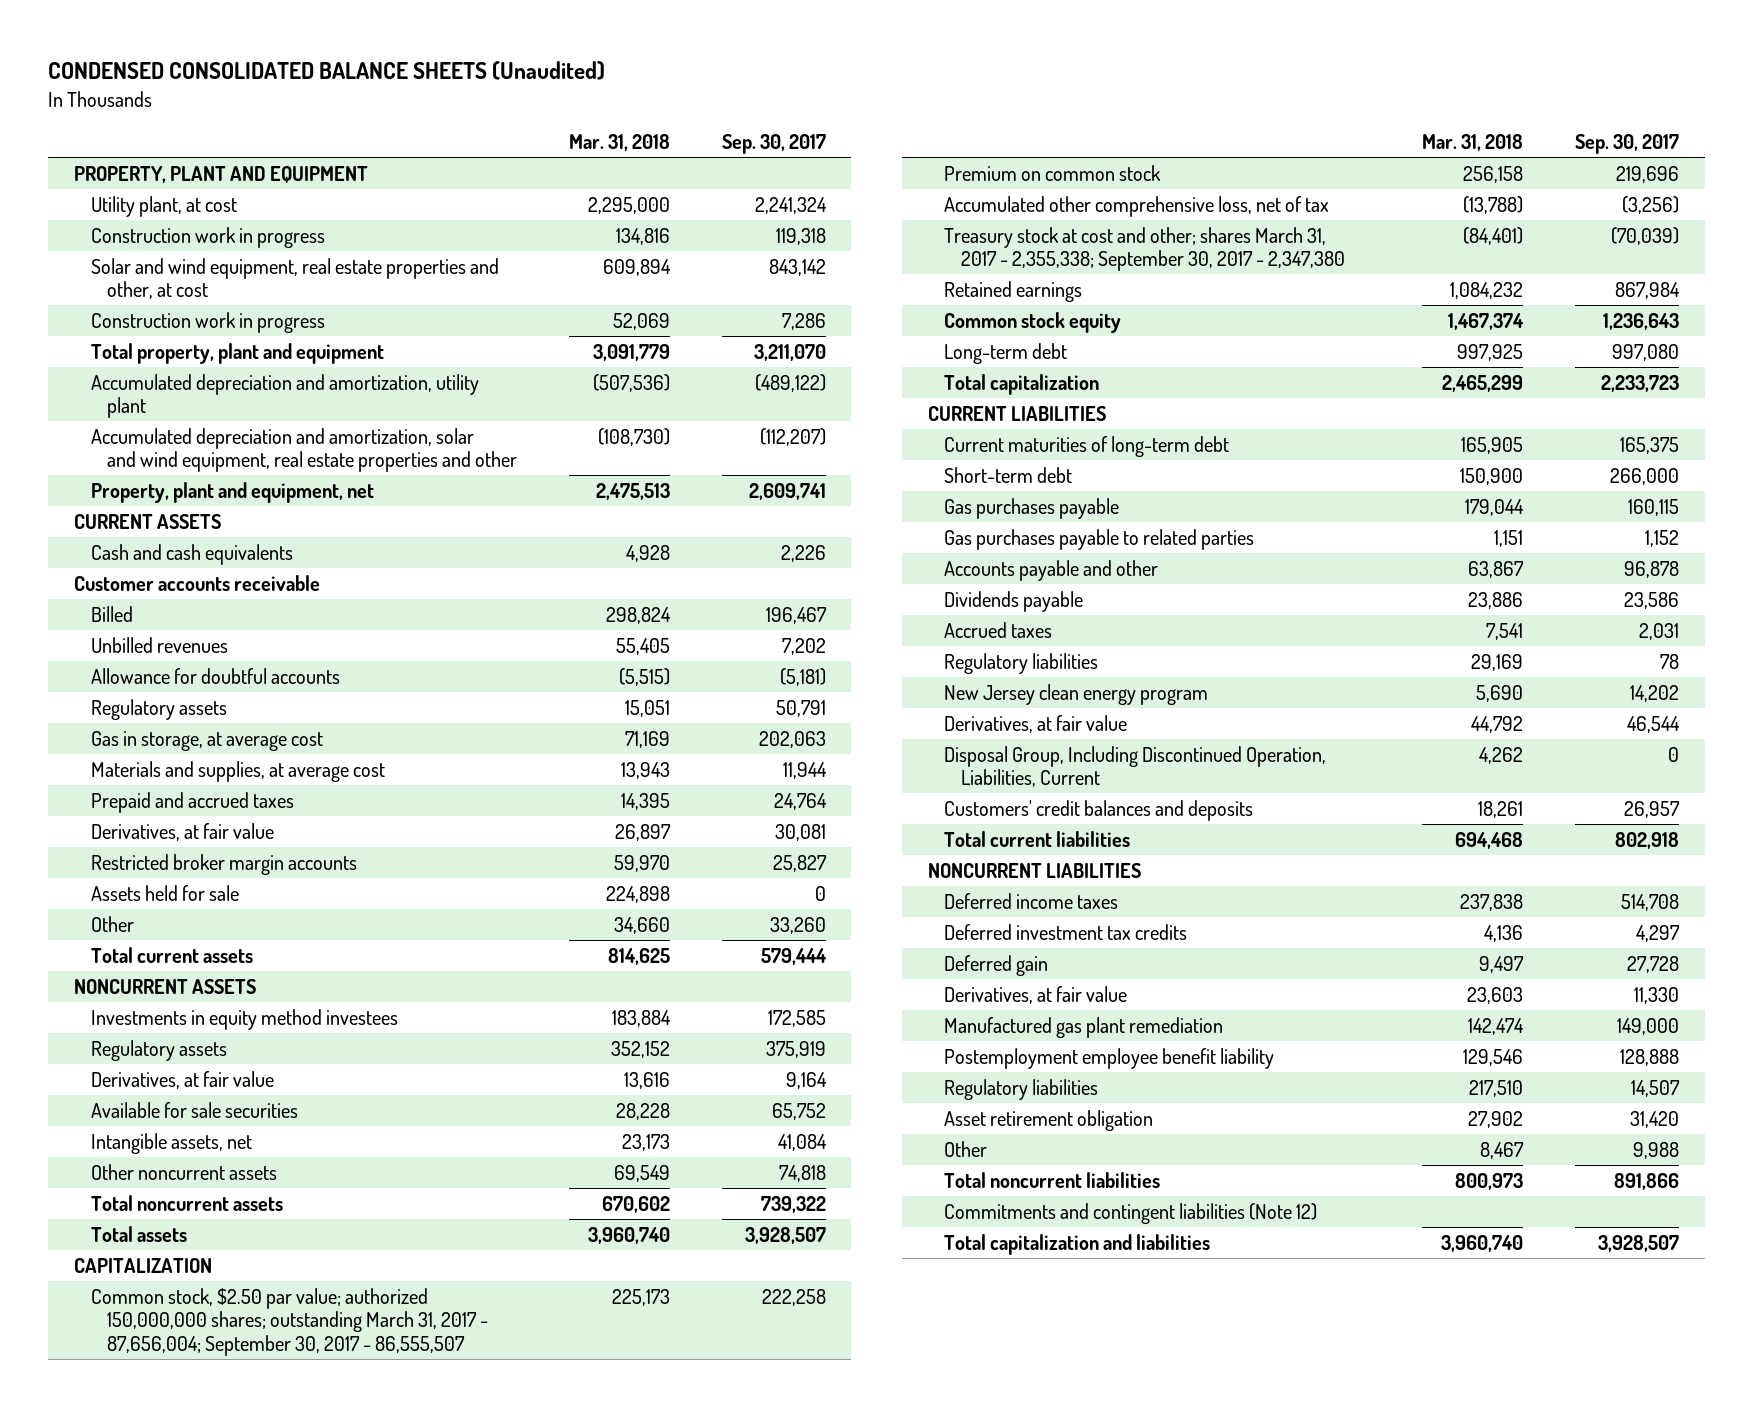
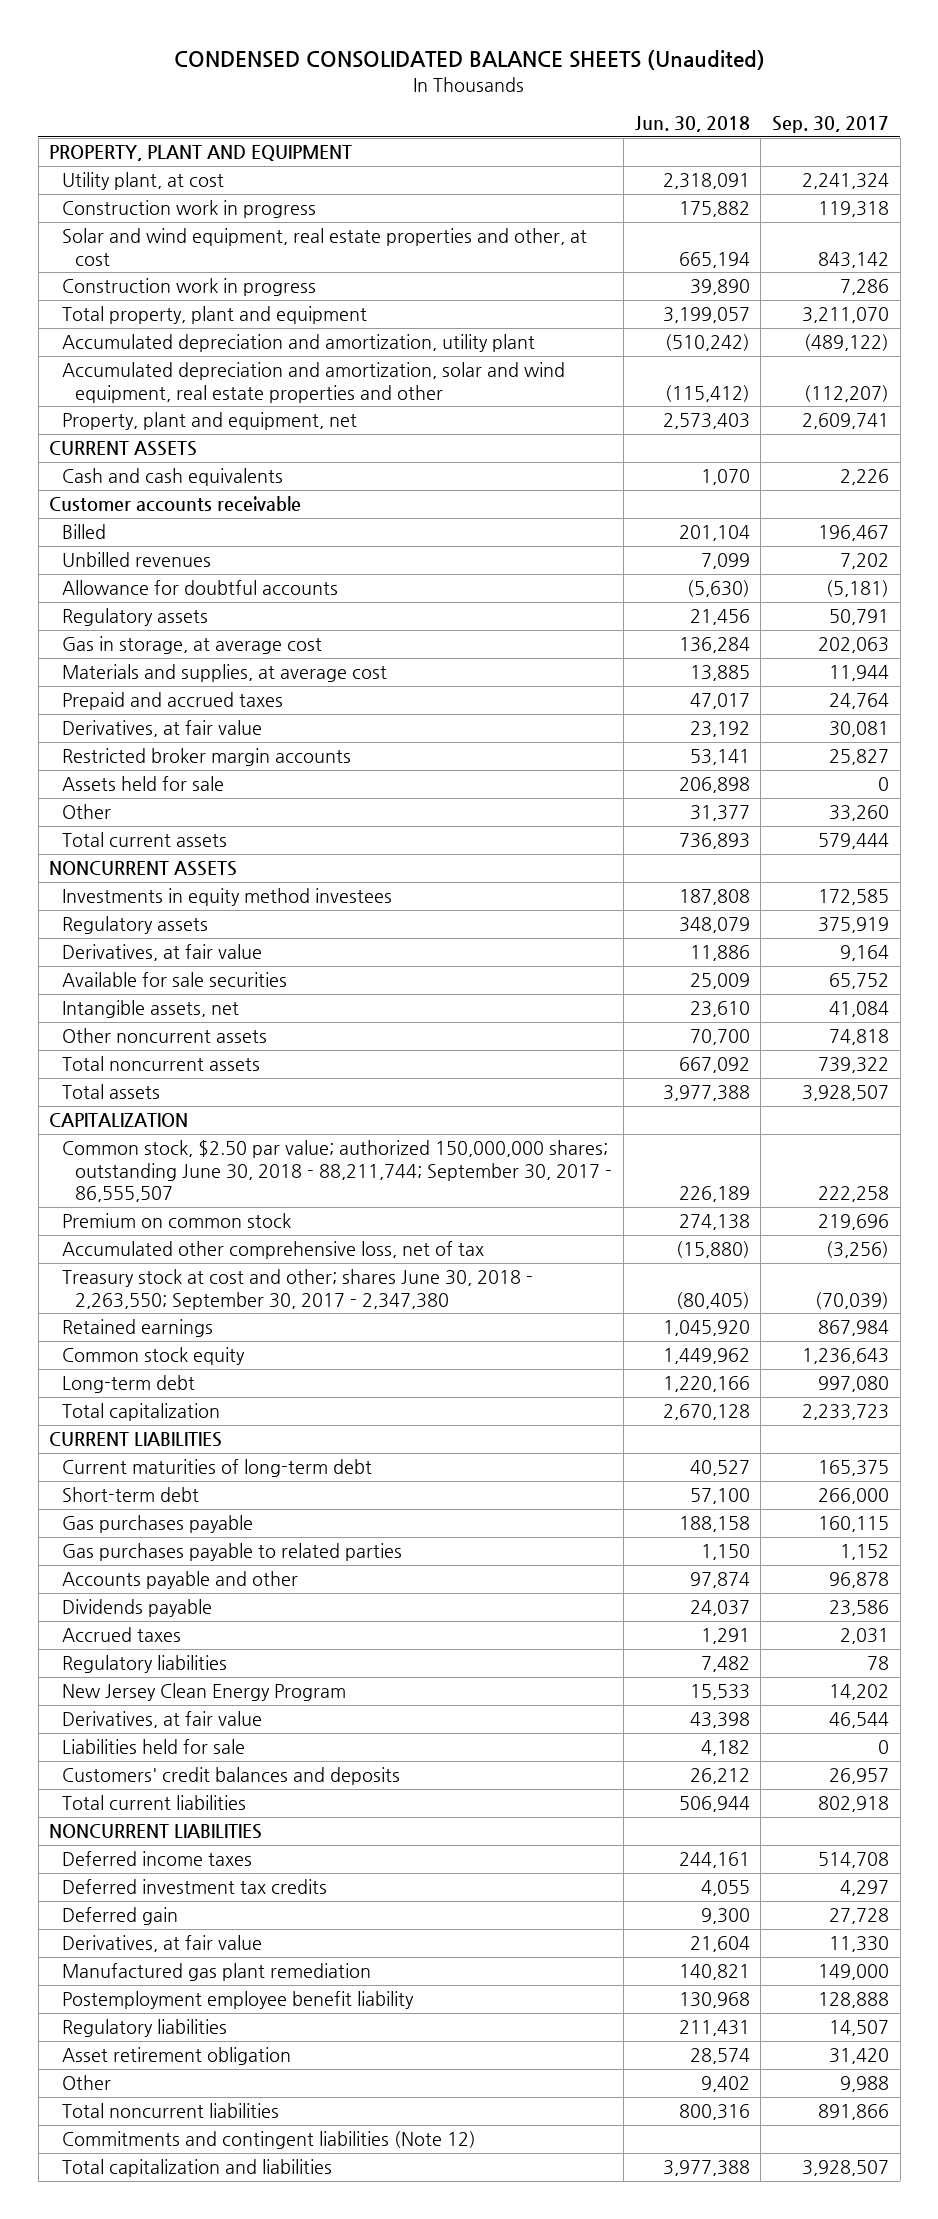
- | Mar. 31, 2018 | Sep. 30, 2017
+ | Jun. 30, 2018 | Sep. 30, 2017
- Common stock, $2.50 par value; authorized 150,000,000 shares; outstanding March 31, 2017 - 87,656,004; September 30, 2017 - 86,555,507 | 225,173 | 222,258
+ Common stock, $2.50 par value; authorized 150,000,000 shares; outstanding June 30, 2018 - 88,211,744; September 30, 2017 - 86,555,507 | 226,189 | 222,258
- Treasury stock at cost and other; shares March 31, 2017 - 2,355,338; September 30, 2017 - 2,347,380 | (84,401) | (70,039)
+ Treasury stock at cost and other; shares June 30, 2018 - 2,263,550; September 30, 2017 - 2,347,380 | (80,405) | (70,039)
- New Jersey clean energy program | 5,690 | 14,202
+ New Jersey Clean Energy Program | 15,533 | 14,202
- Disposal Group, Including Discontinued Operation, Liabilities, Current | 4,262 | 0
+ Liabilities held for sale | 4,182 | 0

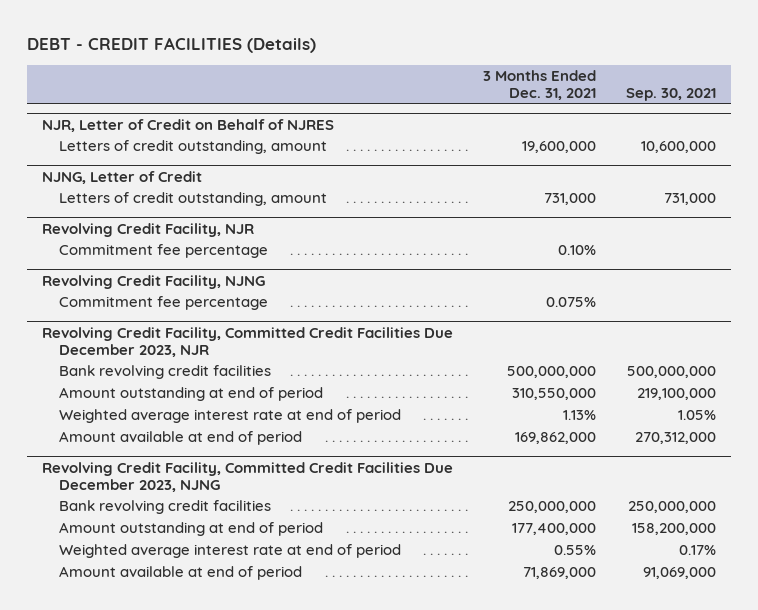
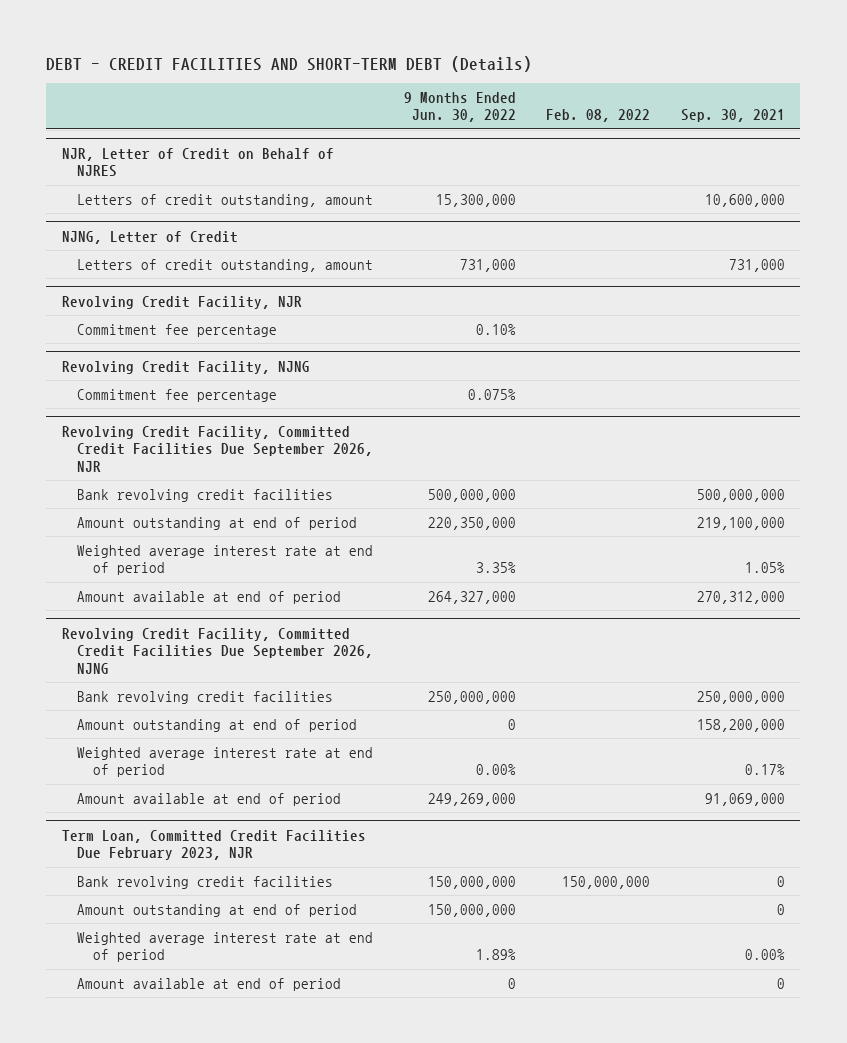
- DEBT - CREDIT FACILITIES (Details)
+ DEBT - CREDIT FACILITIES AND SHORT-TERM DEBT (Details)
- | 3 Months Ended Dec. 31, 2021 | Sep. 30, 2021
+ | 9 Months Ended Jun. 30, 2022 | Feb. 08, 2022 | Sep. 30, 2021
- Revolving Credit Facility, Committed Credit Facilities Due December 2023, NJR
+ Revolving Credit Facility, Committed Credit Facilities Due September 2026, NJR
- Revolving Credit Facility, Committed Credit Facilities Due December 2023, NJNG
+ Revolving Credit Facility, Committed Credit Facilities Due September 2026, NJNG
+ Term Loan, Committed Credit Facilities Due February 2023, NJR
+ Bank revolving credit facilities | 150,000,000 | 150,000,000 | 0
+ Amount outstanding at end of period | 150,000,000 | | 0
+ Weighted average interest rate at end of period | 1.89% | | 0.00%
+ Amount available at end of period | 0 | | 0

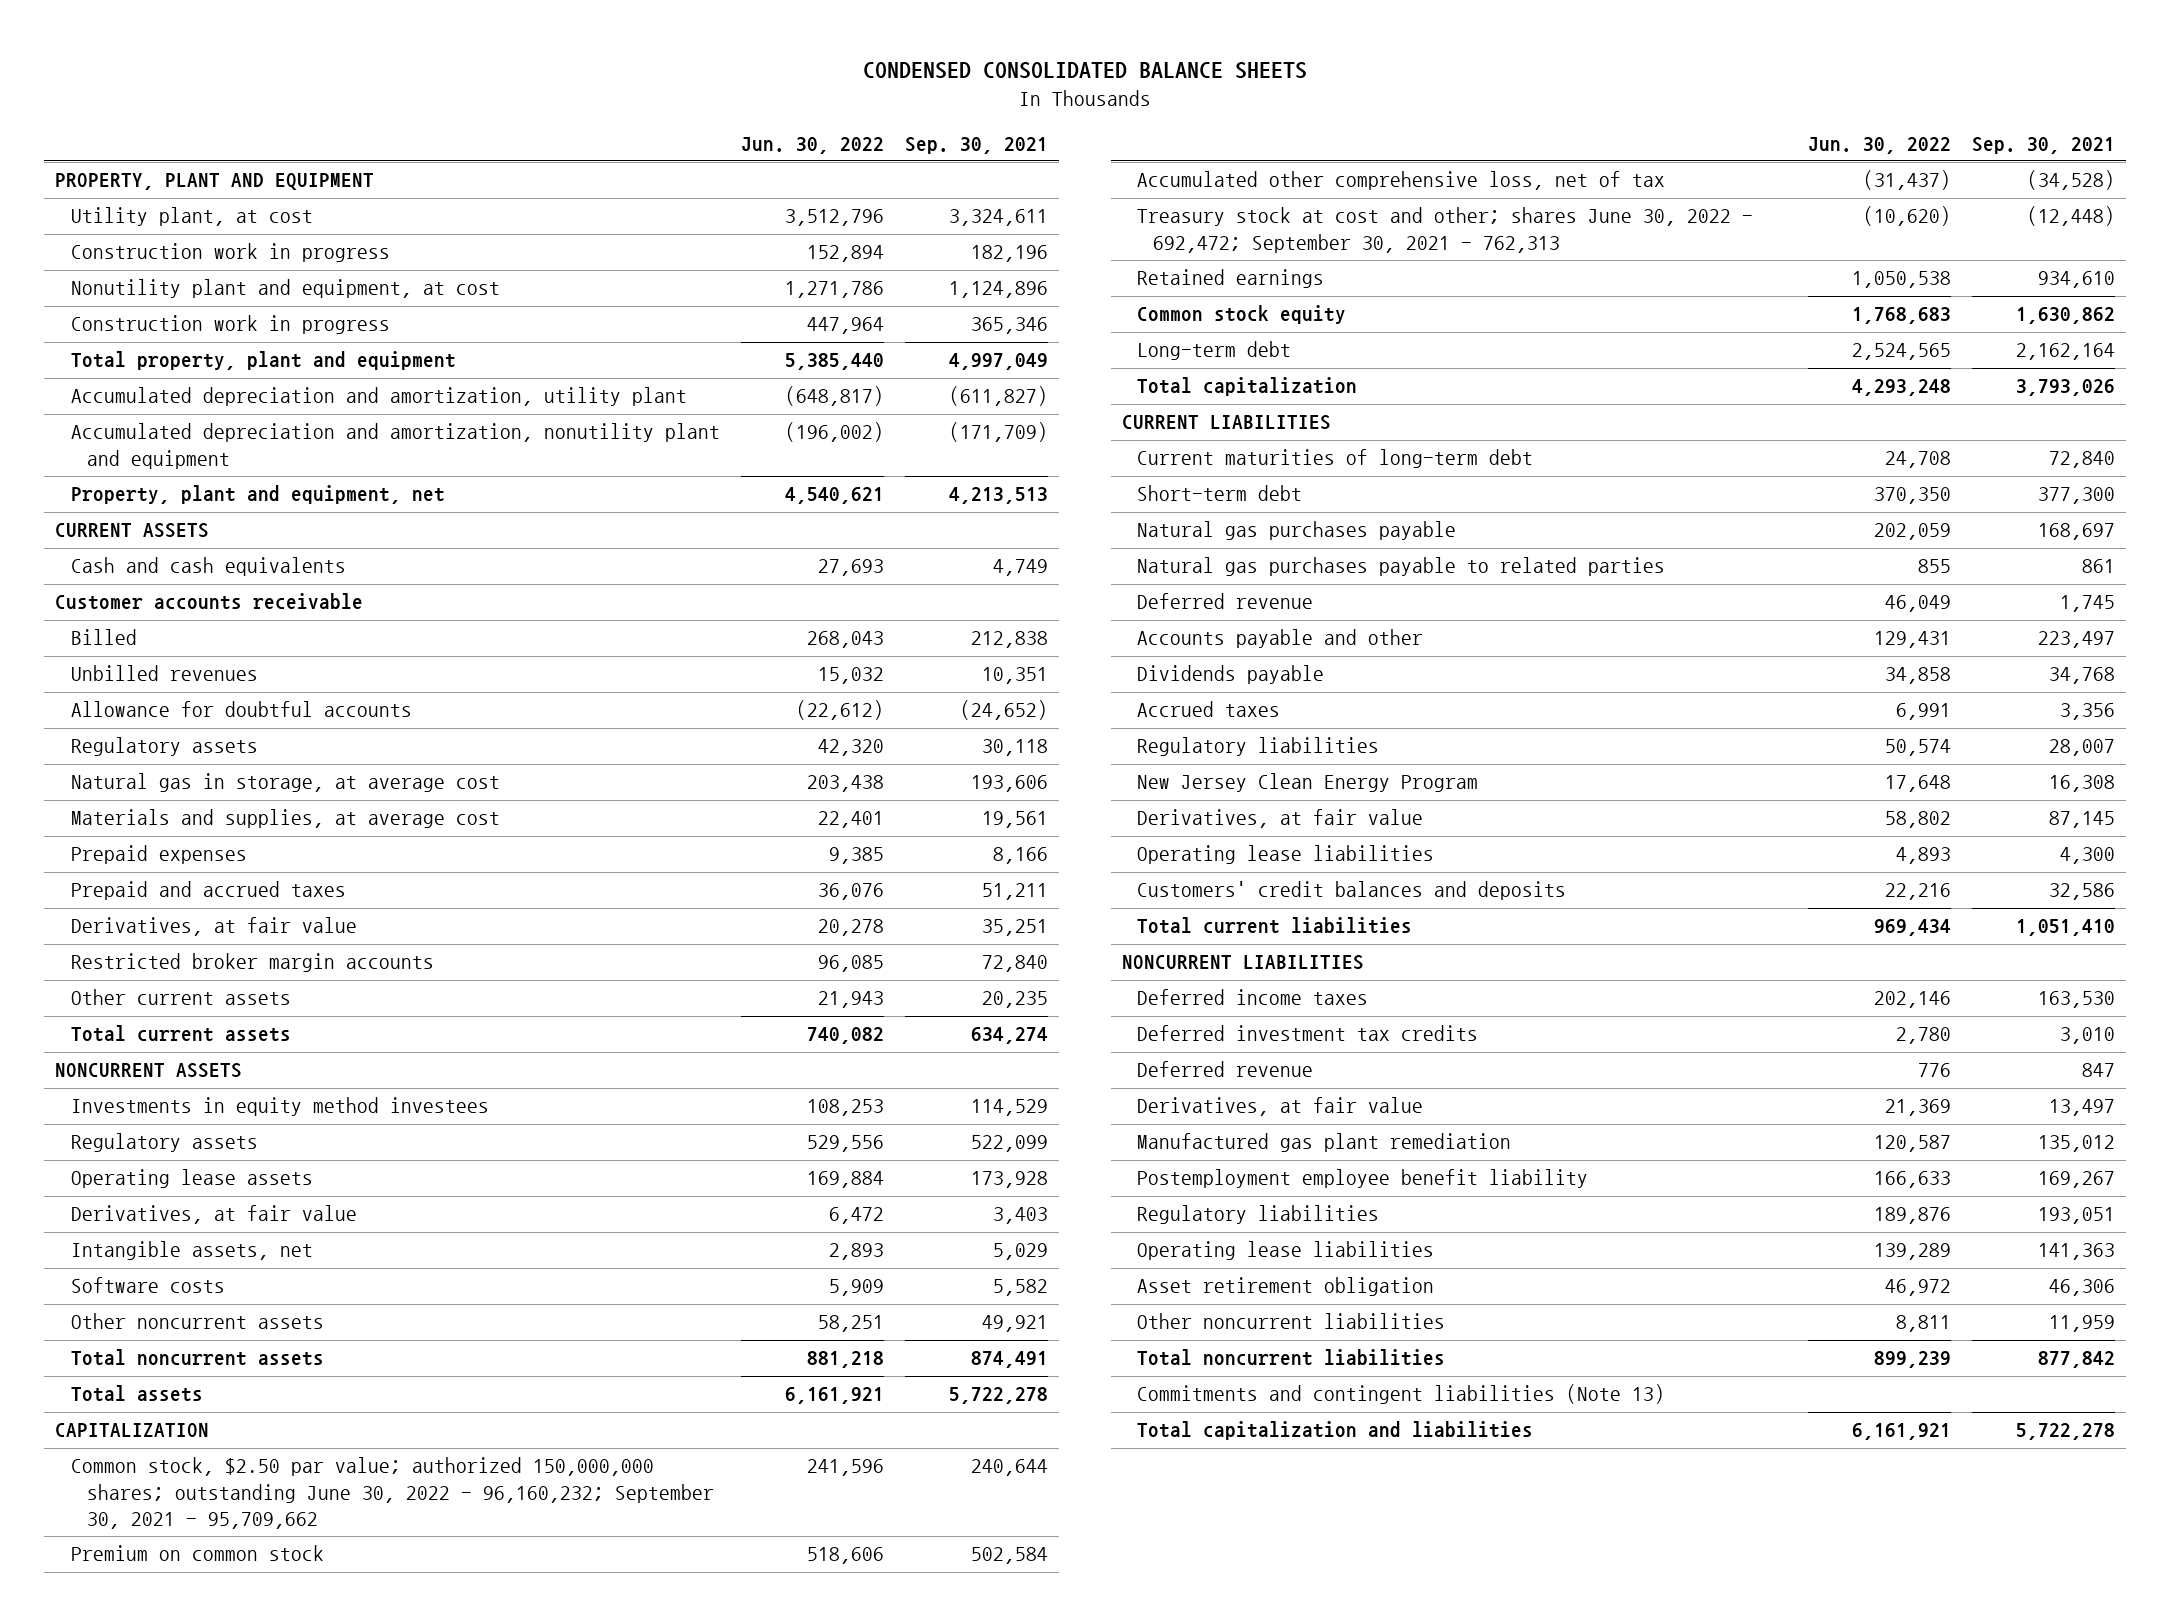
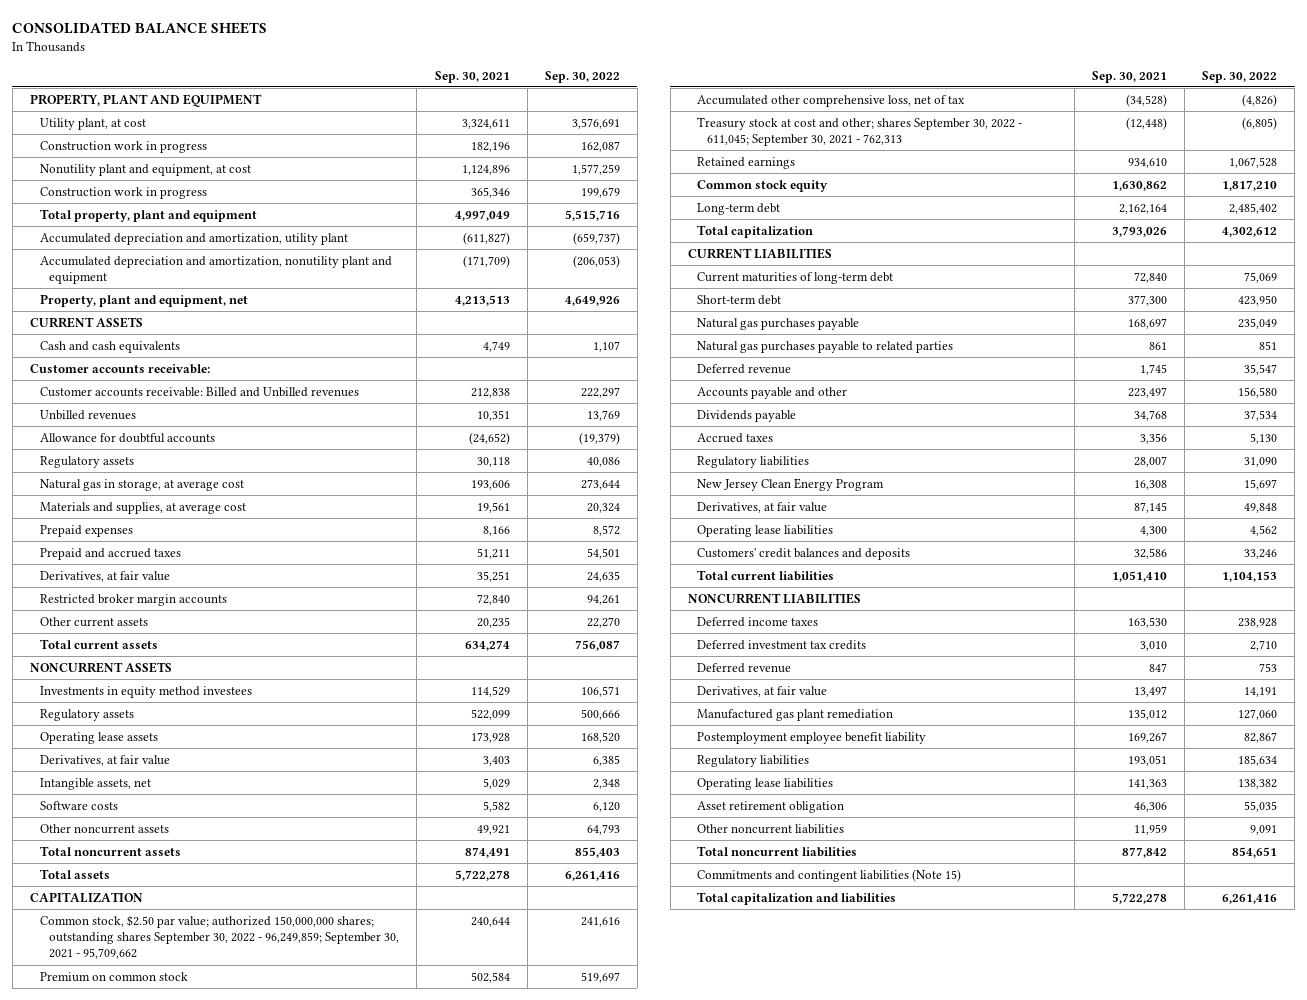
- CONDENSED CONSOLIDATED BALANCE SHEETS
+ CONSOLIDATED BALANCE SHEETS
- | Jun. 30, 2022 | Sep. 30, 2021
+ | Sep. 30, 2021 | Sep. 30, 2022
- Customer accounts receivable
- Billed | 268,043 | 212,838
+ Customer accounts receivable:
+ Customer accounts receivable: Billed and Unbilled revenues | 212,838 | 222,297
- Common stock, $2.50 par value; authorized 150,000,000 shares; outstanding June 30, 2022 - 96,160,232; September 30, 2021 - 95,709,662 | 241,596 | 240,644
+ Common stock, $2.50 par value; authorized 150,000,000 shares; outstanding shares September 30, 2022 - 96,249,859; September 30, 2021 - 95,709,662 | 240,644 | 241,616
- Treasury stock at cost and other; shares June 30, 2022 - 692,472; September 30, 2021 - 762,313 | (10,620) | (12,448)
+ Treasury stock at cost and other; shares September 30, 2022 - 611,045; September 30, 2021 - 762,313 | (12,448) | (6,805)
- Commitments and contingent liabilities (Note 13)
+ Commitments and contingent liabilities (Note 15)

